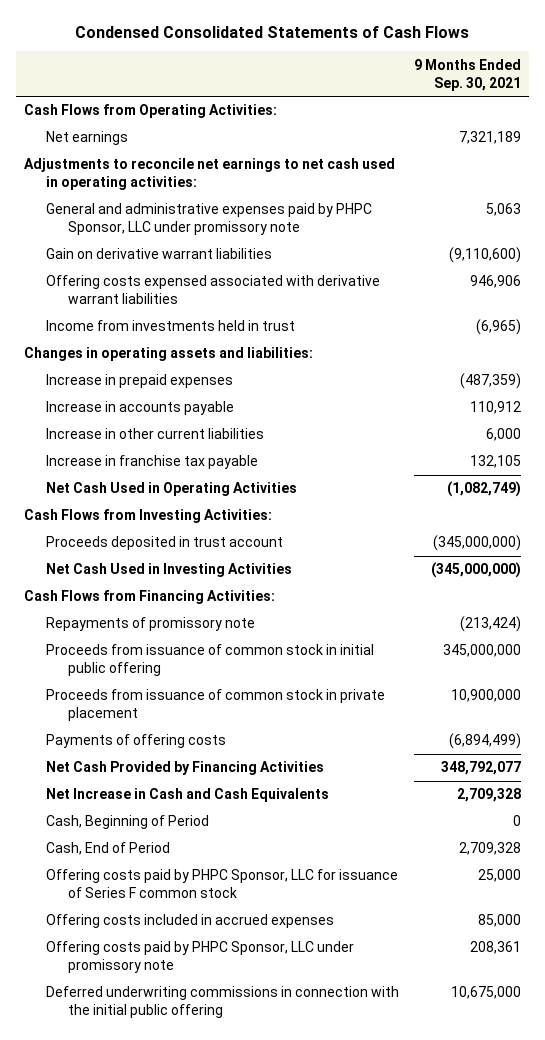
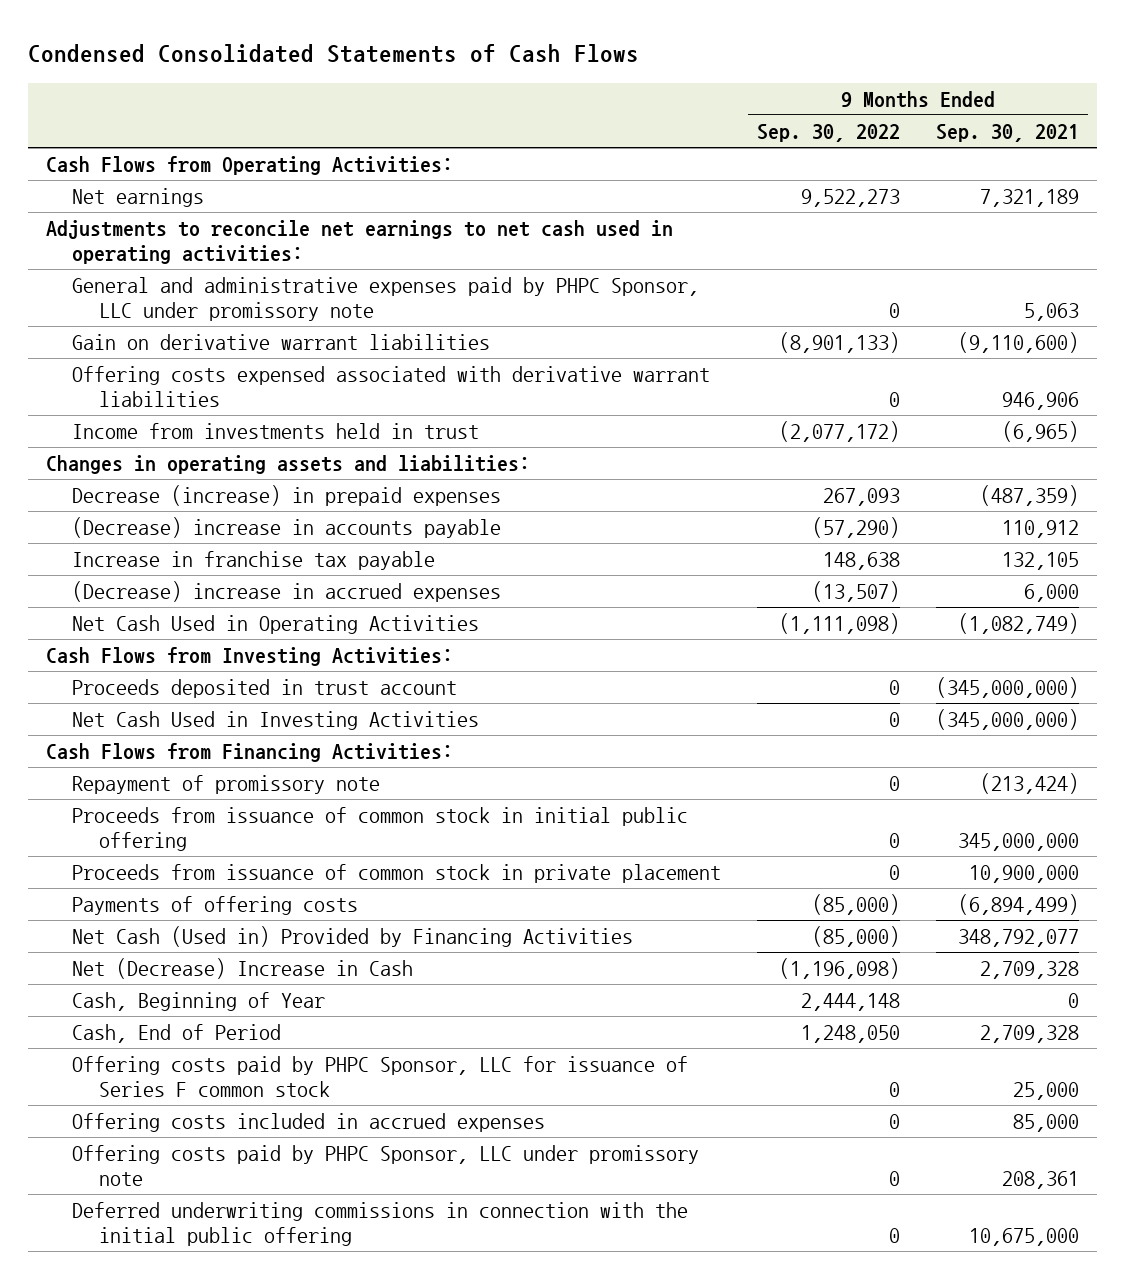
- | 9 Months Ended Sep. 30, 2021
+ | 9 Months Ended Sep. 30, 2022 | 9 Months Ended Sep. 30, 2021
- Increase in prepaid expenses | (487,359)
- Increase in accounts payable | 110,912
- Increase in other current liabilities | 6,000
+ Decrease (increase) in prepaid expenses | 267,093 | (487,359)
+ (Decrease) increase in accounts payable | (57,290) | 110,912
+ (Decrease) increase in accrued expenses | (13,507) | 6,000
- Repayments of promissory note | (213,424)
+ Repayment of promissory note | 0 | (213,424)
- Net Cash Provided by Financing Activities | 348,792,077
- Net Increase in Cash and Cash Equivalents | 2,709,328
- Cash, Beginning of Period | 0
+ Net Cash (Used in) Provided by Financing Activities | (85,000) | 348,792,077
+ Net (Decrease) Increase in Cash | (1,196,098) | 2,709,328
+ Cash, Beginning of Year | 2,444,148 | 0

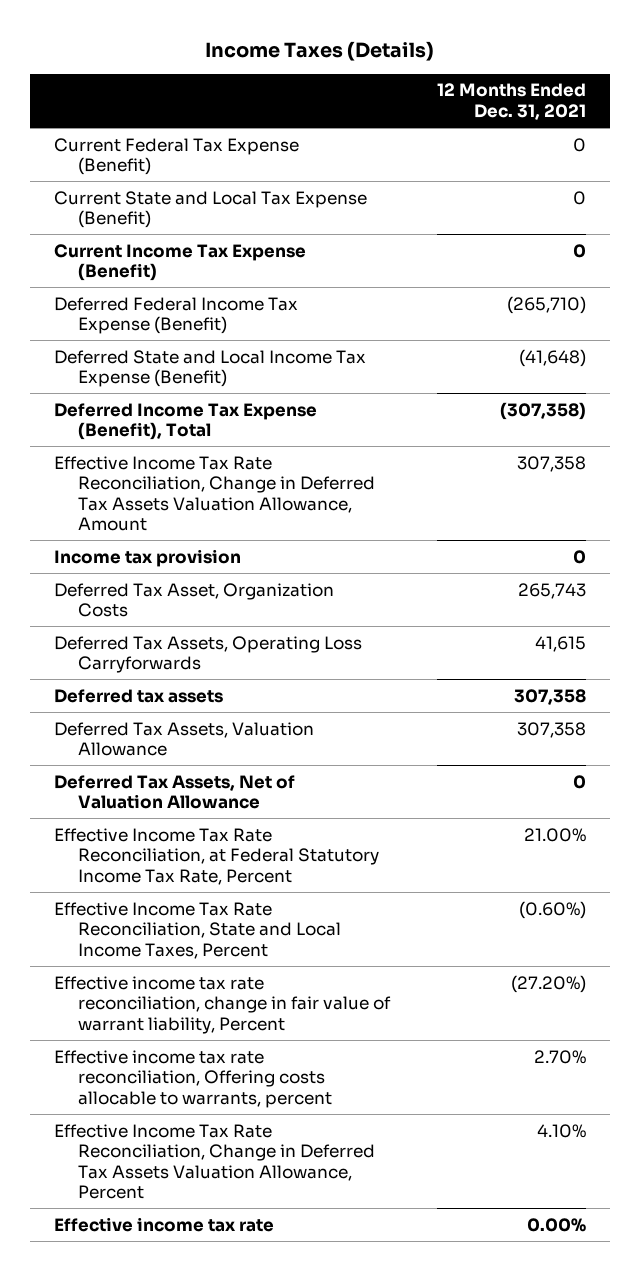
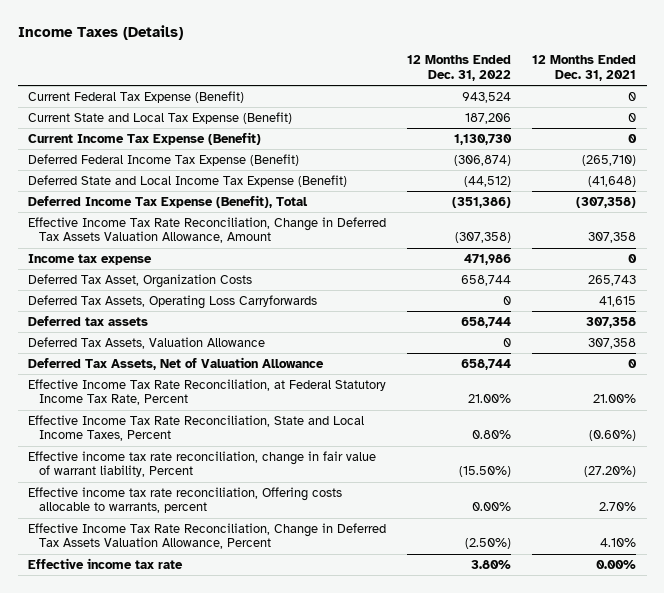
- | 12 Months Ended Dec. 31, 2021
+ | 12 Months Ended Dec. 31, 2022 | 12 Months Ended Dec. 31, 2021
- Income tax provision | 0
+ Income tax expense | 471,986 | 0

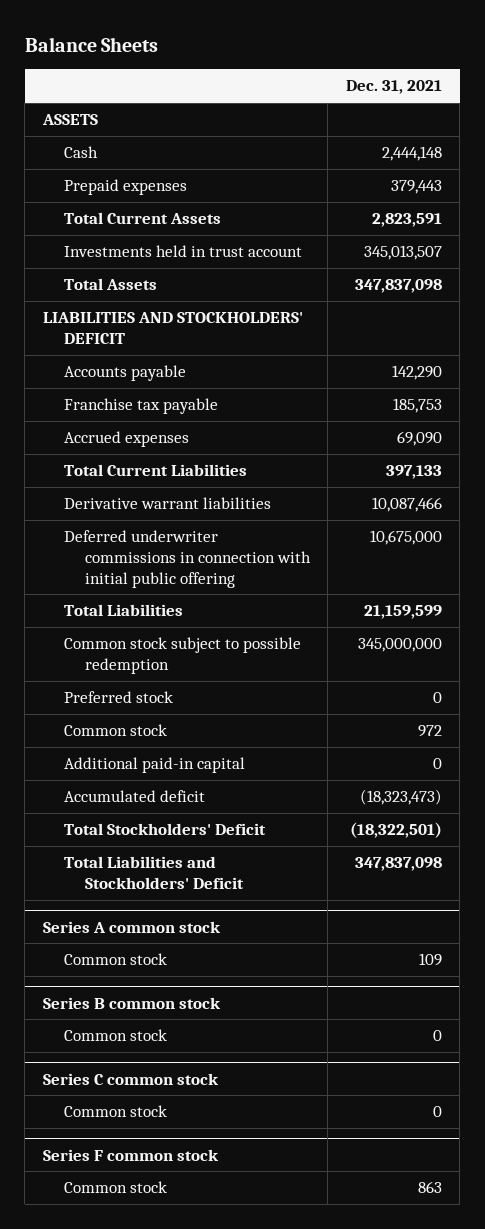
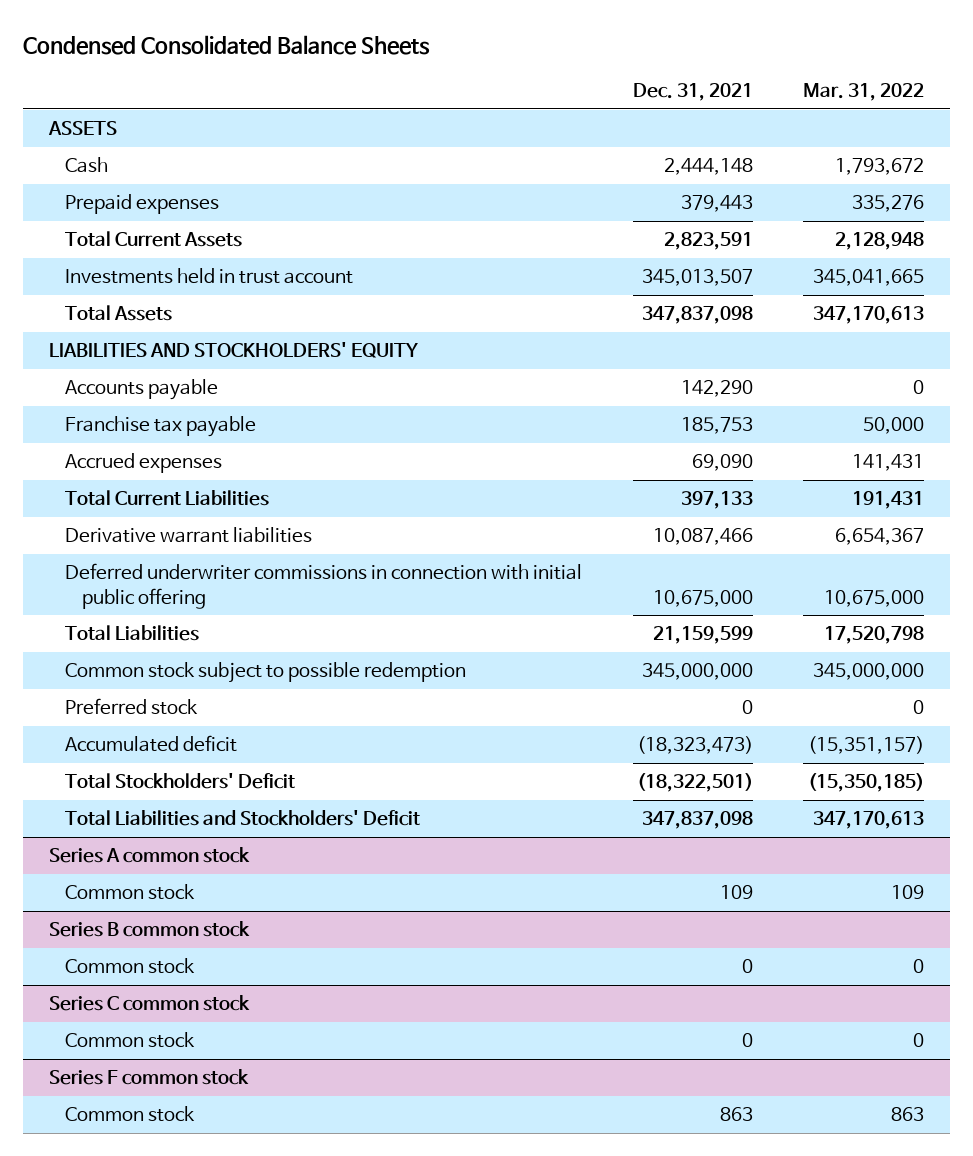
- Balance Sheets
+ Condensed Consolidated Balance Sheets
- | Dec. 31, 2021
+ | Dec. 31, 2021 | Mar. 31, 2022
- LIABILITIES AND STOCKHOLDERS' DEFICIT
+ LIABILITIES AND STOCKHOLDERS' EQUITY
- Common stock | 972
- Additional paid-in capital | 0

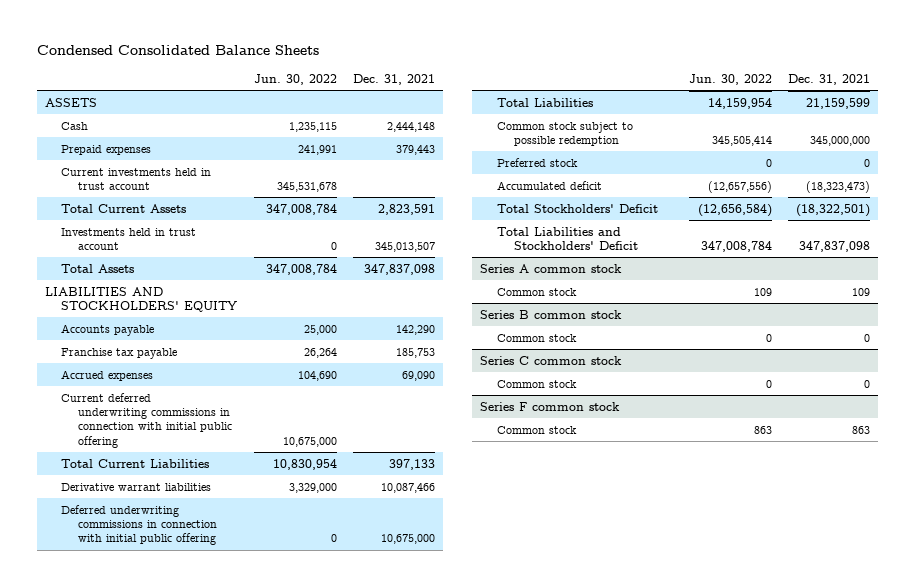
- | Dec. 31, 2021 | Mar. 31, 2022
+ | Jun. 30, 2022 | Dec. 31, 2021
+ Current investments held in trust account | 345,531,678 |
+ Current deferred underwriting commissions in connection with initial public offering | 10,675,000 |
- Deferred underwriter commissions in connection with initial public offering | 10,675,000 | 10,675,000
+ Deferred underwriting commissions in connection with initial public offering | 0 | 10,675,000

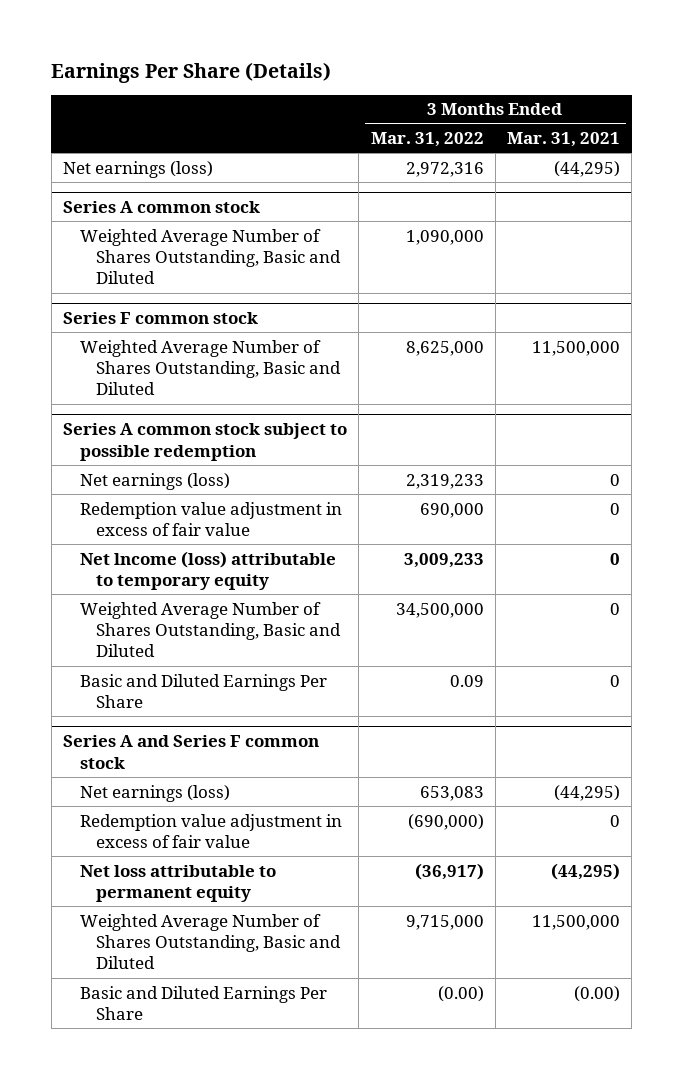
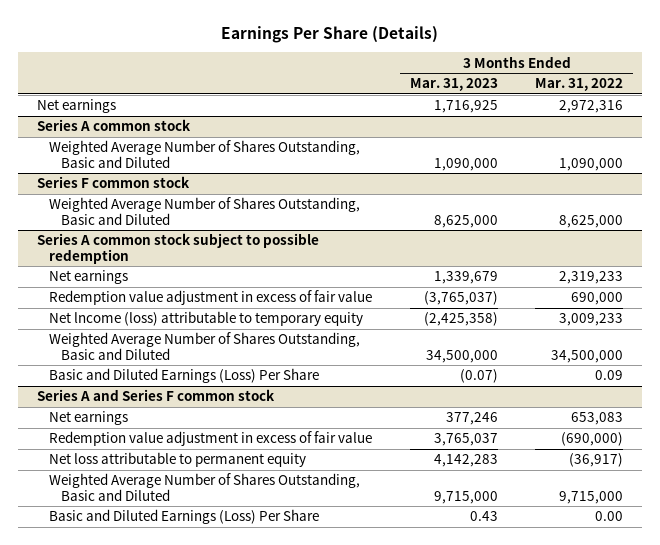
- | 3 Months Ended Mar. 31, 2022 | 3 Months Ended Mar. 31, 2021
+ | 3 Months Ended Mar. 31, 2023 | 3 Months Ended Mar. 31, 2022
- Net earnings (loss) | 2,972,316 | (44,295)
+ Net earnings | 1,716,925 | 2,972,316
@ Series A common stock subject to possible redemption
- Net earnings (loss) | 2,319,233 | 0
+ Net earnings | 1,339,679 | 2,319,233
- Basic and Diluted Earnings Per Share | 0.09 | 0
+ Basic and Diluted Earnings (Loss) Per Share | (0.07) | 0.09
@ Series A and Series F common stock
- Net earnings (loss) | 653,083 | (44,295)
+ Net earnings | 377,246 | 653,083
- Basic and Diluted Earnings Per Share | (0.00) | (0.00)
+ Basic and Diluted Earnings (Loss) Per Share | 0.43 | 0.00

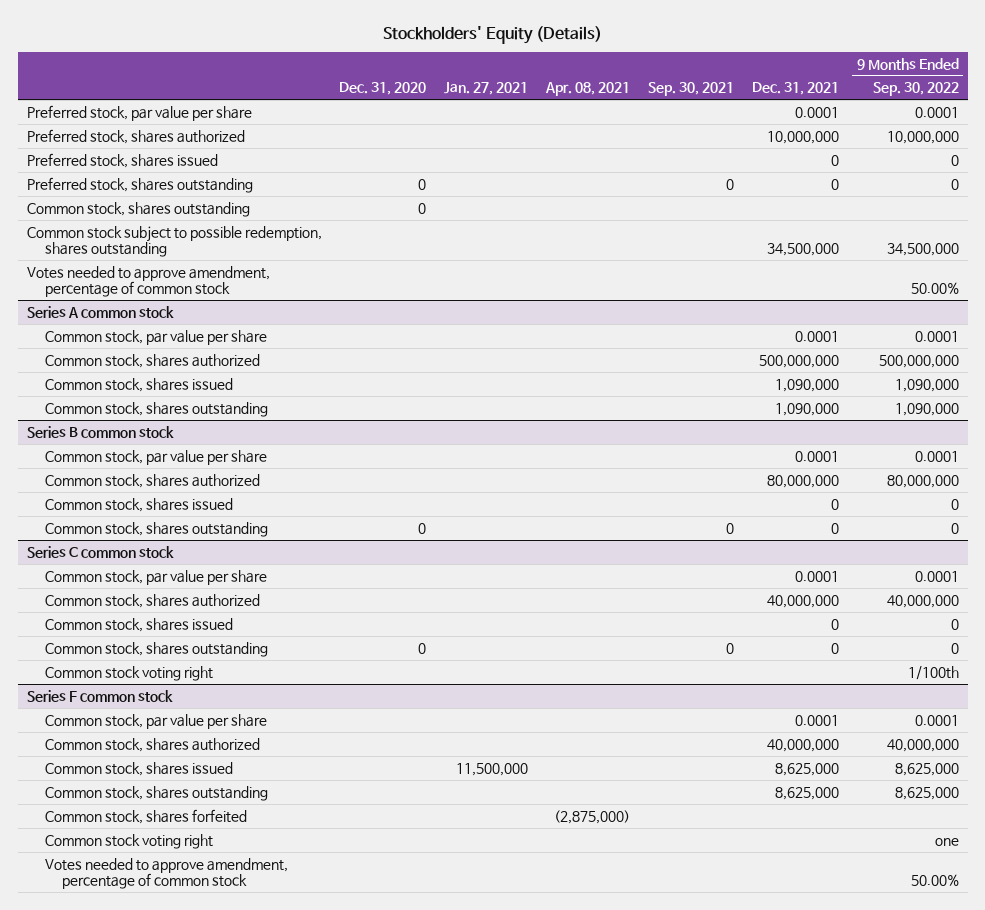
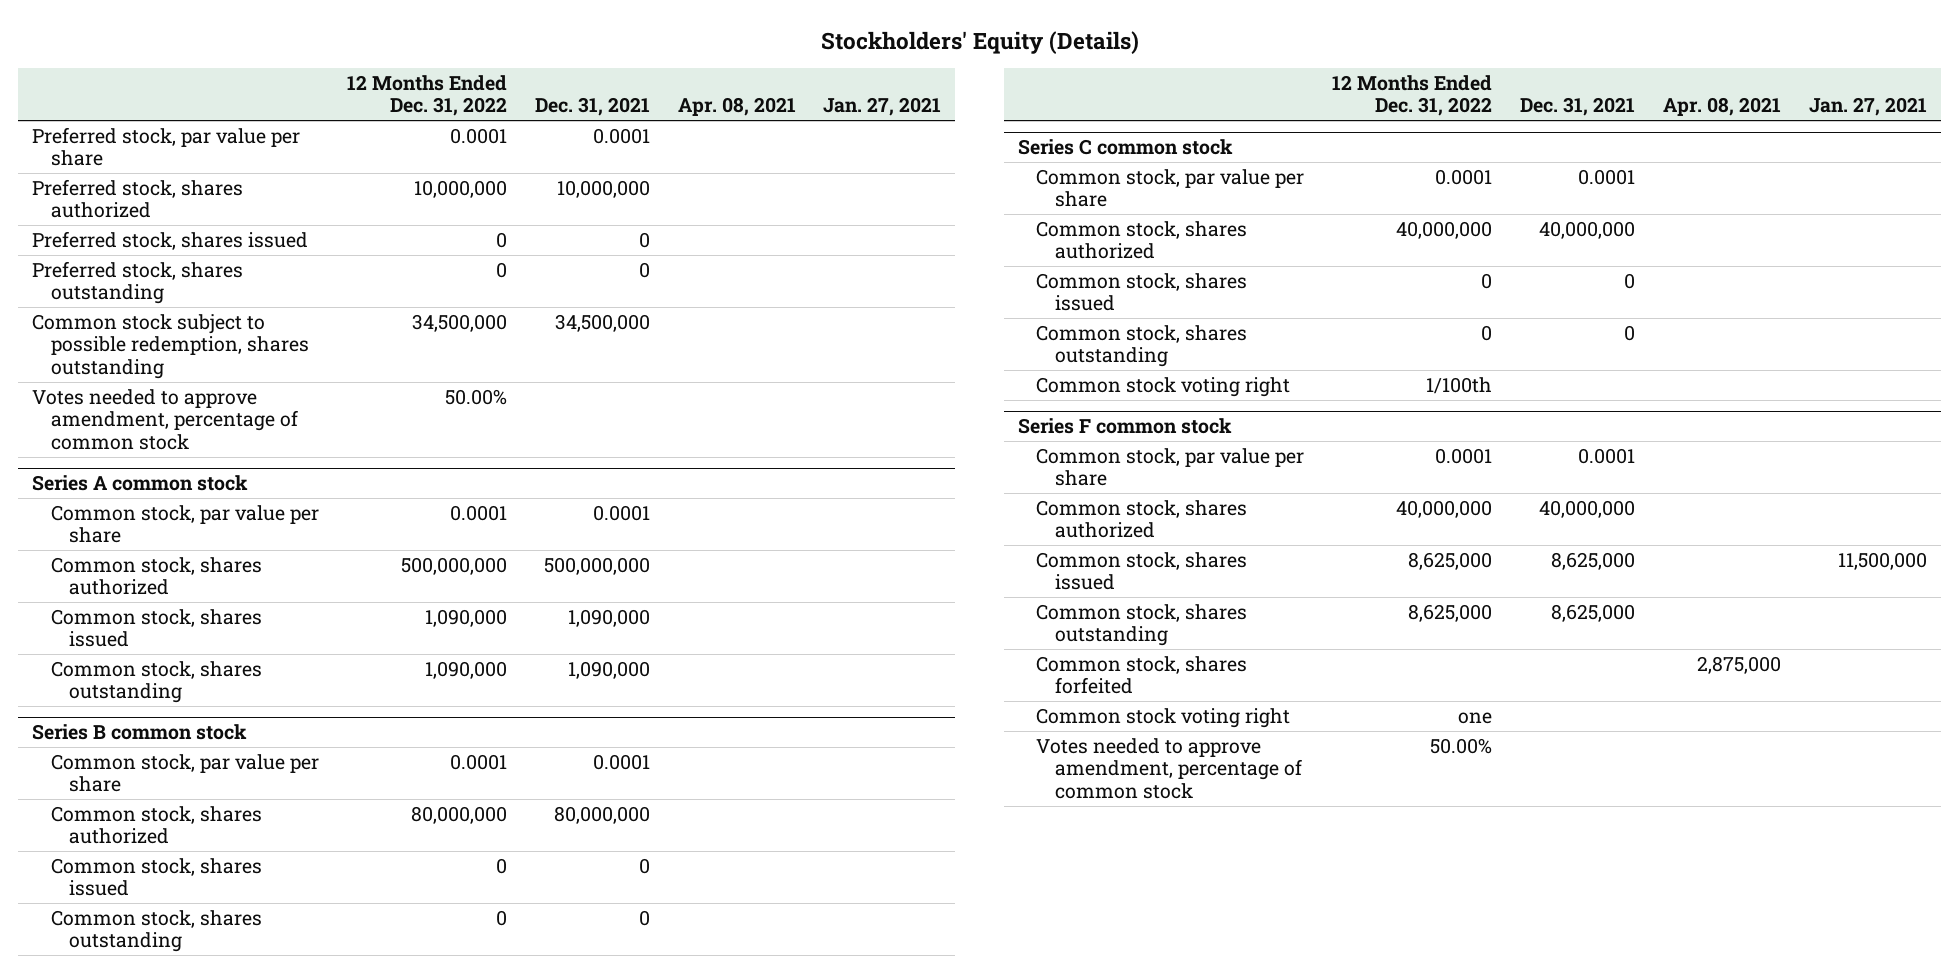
- | Dec. 31, 2020 | Jan. 27, 2021 | Apr. 08, 2021 | Sep. 30, 2021 | Dec. 31, 2021 | 9 Months Ended Sep. 30, 2022
+ | 12 Months Ended Dec. 31, 2022 | Dec. 31, 2021 | Apr. 08, 2021 | Jan. 27, 2021
- Common stock, shares outstanding | 0 | | | | |
@ Series F common stock
- Common stock, shares forfeited | | | (2,875,000) | | |
+ Common stock, shares forfeited | | | 2,875,000 |

